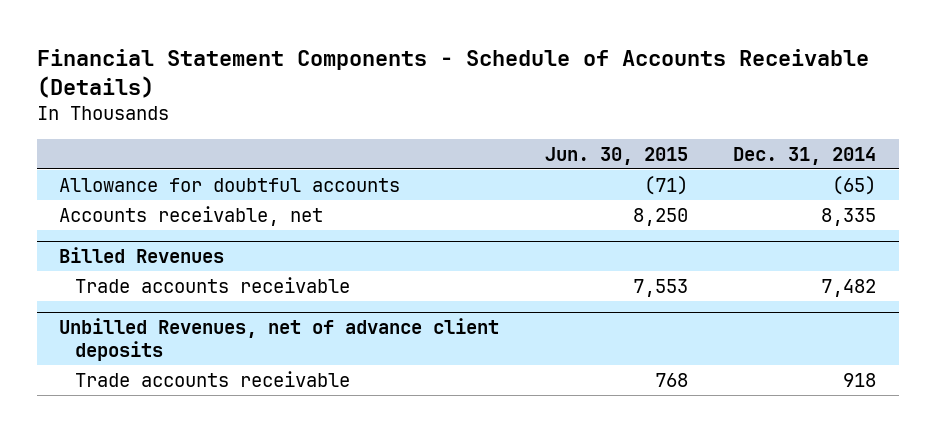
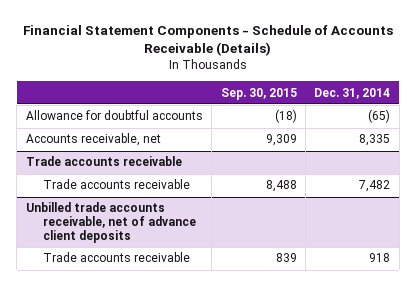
- | Jun. 30, 2015 | Dec. 31, 2014
+ | Sep. 30, 2015 | Dec. 31, 2014
- Billed Revenues
+ Trade accounts receivable
- Unbilled Revenues, net of advance client deposits
+ Unbilled trade accounts receivable, net of advance client deposits

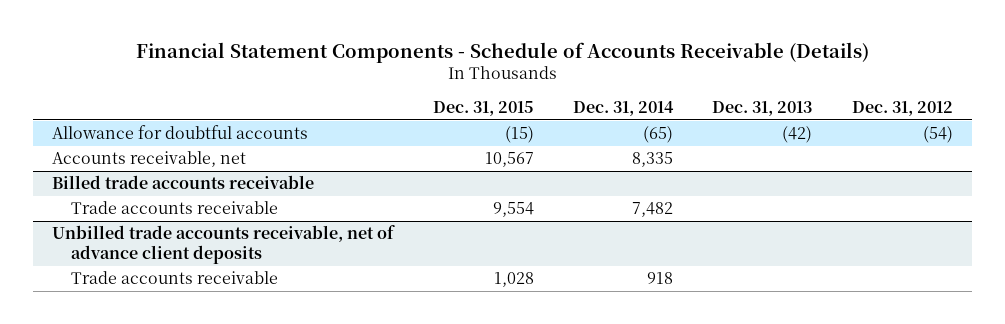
- | Sep. 30, 2015 | Dec. 31, 2014
+ | Dec. 31, 2015 | Dec. 31, 2014 | Dec. 31, 2013 | Dec. 31, 2012
- Trade accounts receivable
+ Billed trade accounts receivable

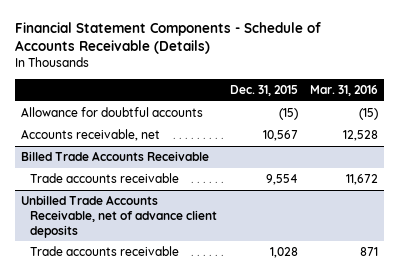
- | Dec. 31, 2015 | Dec. 31, 2014 | Dec. 31, 2013 | Dec. 31, 2012
+ | Dec. 31, 2015 | Mar. 31, 2016
- Billed trade accounts receivable
+ Billed Trade Accounts Receivable
- Unbilled trade accounts receivable, net of advance client deposits
+ Unbilled Trade Accounts Receivable, net of advance client deposits

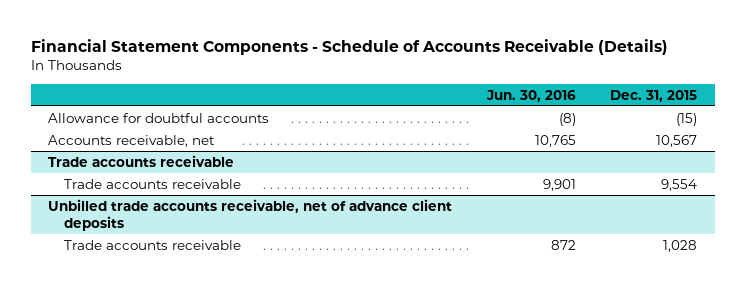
- | Dec. 31, 2015 | Mar. 31, 2016
+ | Jun. 30, 2016 | Dec. 31, 2015
- Billed Trade Accounts Receivable
+ Trade accounts receivable
- Unbilled Trade Accounts Receivable, net of advance client deposits
+ Unbilled trade accounts receivable, net of advance client deposits

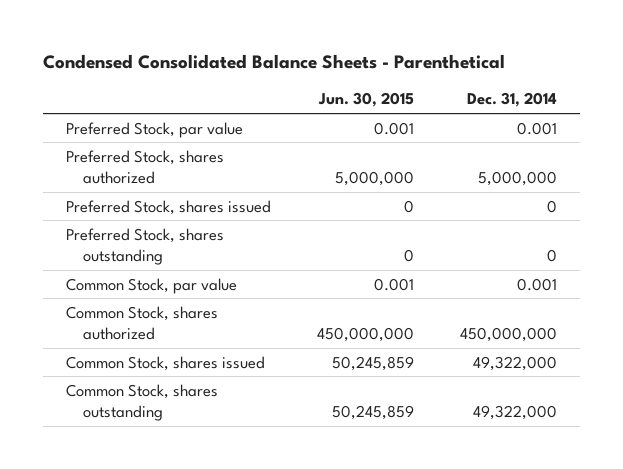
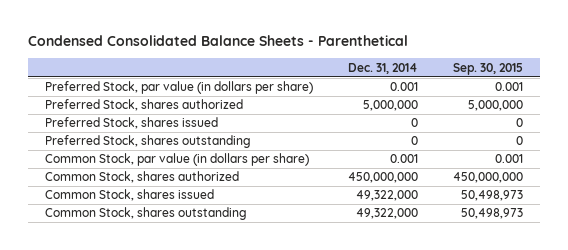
- | Jun. 30, 2015 | Dec. 31, 2014
+ | Dec. 31, 2014 | Sep. 30, 2015
- Preferred Stock, par value | 0.001 | 0.001
+ Preferred Stock, par value (in dollars per share) | 0.001 | 0.001
- Common Stock, par value | 0.001 | 0.001
+ Common Stock, par value (in dollars per share) | 0.001 | 0.001

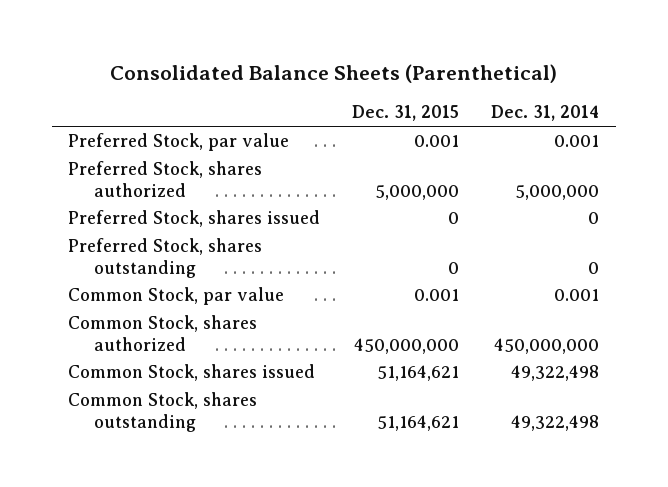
- Condensed Consolidated Balance Sheets - Parenthetical
+ Consolidated Balance Sheets (Parenthetical)
- | Dec. 31, 2014 | Sep. 30, 2015
+ | Dec. 31, 2015 | Dec. 31, 2014
- Preferred Stock, par value (in dollars per share) | 0.001 | 0.001
+ Preferred Stock, par value | 0.001 | 0.001
- Common Stock, par value (in dollars per share) | 0.001 | 0.001
+ Common Stock, par value | 0.001 | 0.001
- Common Stock, shares issued | 49,322,000 | 50,498,973
- Common Stock, shares outstanding | 49,322,000 | 50,498,973
+ Common Stock, shares issued | 51,164,621 | 49,322,498
+ Common Stock, shares outstanding | 51,164,621 | 49,322,498

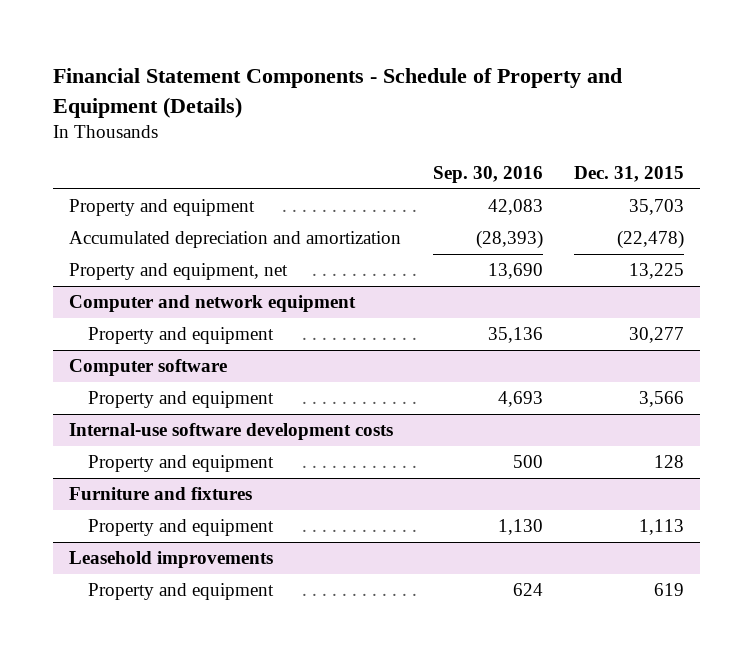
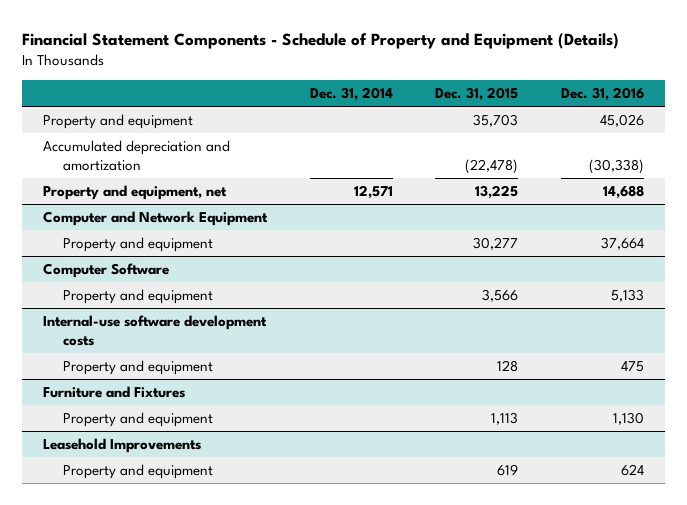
- | Sep. 30, 2016 | Dec. 31, 2015
+ | Dec. 31, 2014 | Dec. 31, 2015 | Dec. 31, 2016
- Computer and network equipment
+ Computer and Network Equipment
- Computer software
+ Computer Software
- Furniture and fixtures
+ Furniture and Fixtures
- Leasehold improvements
+ Leasehold Improvements

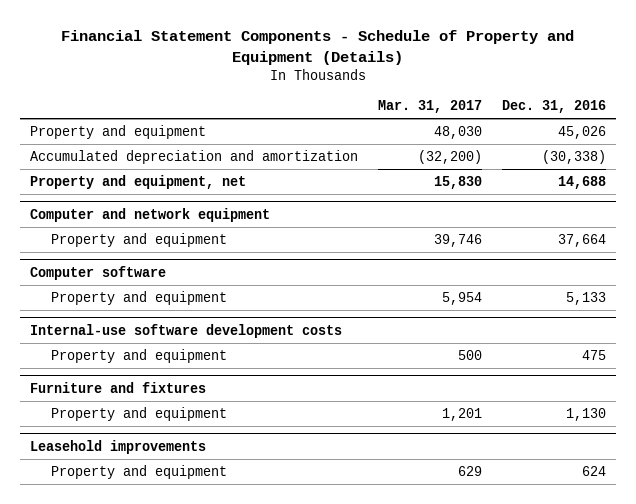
- | Dec. 31, 2014 | Dec. 31, 2015 | Dec. 31, 2016
+ | Mar. 31, 2017 | Dec. 31, 2016
- Computer and Network Equipment
+ Computer and network equipment
- Computer Software
+ Computer software
- Furniture and Fixtures
+ Furniture and fixtures
- Leasehold Improvements
+ Leasehold improvements

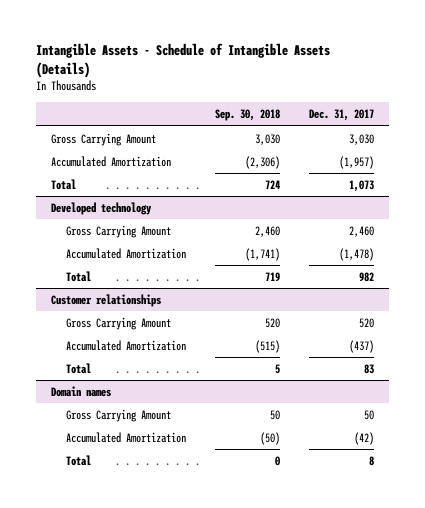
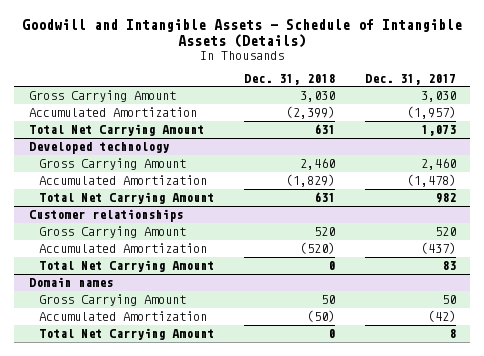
- Intangible Assets - Schedule of Intangible Assets (Details)
+ Goodwill and Intangible Assets - Schedule of Intangible Assets (Details)
- | Sep. 30, 2018 | Dec. 31, 2017
+ | Dec. 31, 2018 | Dec. 31, 2017
- Total | 724 | 1,073
+ Total Net Carrying Amount | 631 | 1,073
@ Developed technology
- Total | 719 | 982
+ Total Net Carrying Amount | 631 | 982
@ Customer relationships
- Total | 5 | 83
+ Total Net Carrying Amount | 0 | 83
@ Domain names
- Total | 0 | 8
+ Total Net Carrying Amount | 0 | 8

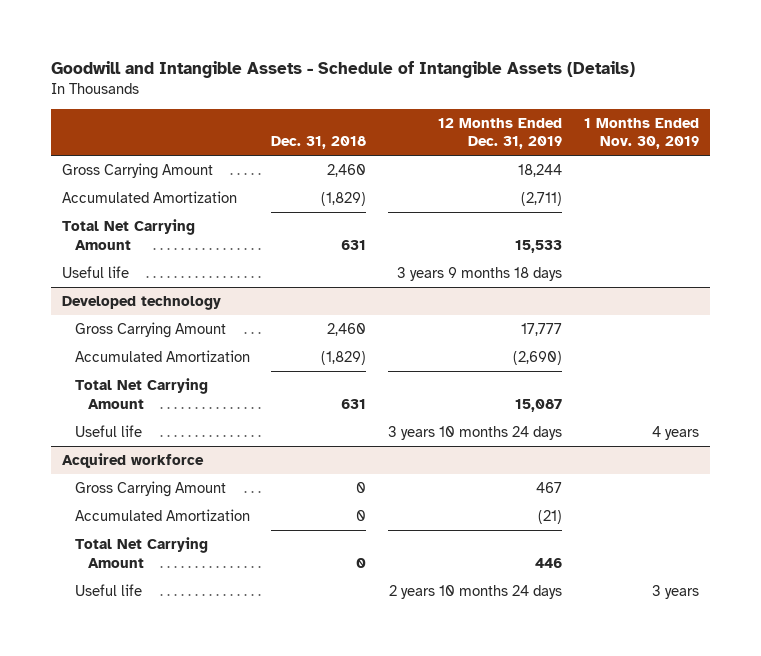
- | Dec. 31, 2018 | Dec. 31, 2017
+ | Dec. 31, 2018 | 12 Months Ended Dec. 31, 2019 | 1 Months Ended Nov. 30, 2019
- Gross Carrying Amount | 3,030 | 3,030
- Accumulated Amortization | (2,399) | (1,957)
+ Gross Carrying Amount | 2,460 | 18,244 |
+ Accumulated Amortization | (1,829) | (2,711) |
+ Useful life | | 3 years 9 months 18 days |
- Customer relationships
- Gross Carrying Amount | 520 | 520
- Accumulated Amortization | (520) | (437)
- Total Net Carrying Amount | 0 | 83
- Domain names
- Gross Carrying Amount | 50 | 50
- Accumulated Amortization | (50) | (42)
@ Developed technology
+ Useful life | | 3 years 10 months 24 days | 4 years
+ Acquired workforce
+ Gross Carrying Amount | 0 | 467 |
+ Accumulated Amortization | 0 | (21) |
+ Useful life | | 2 years 10 months 24 days | 3 years

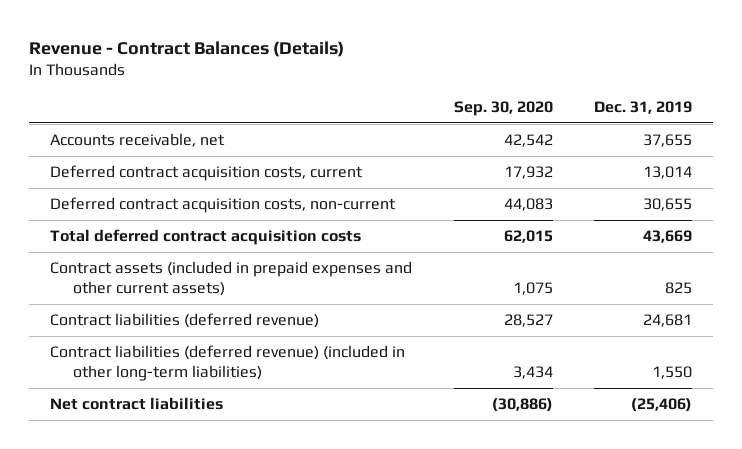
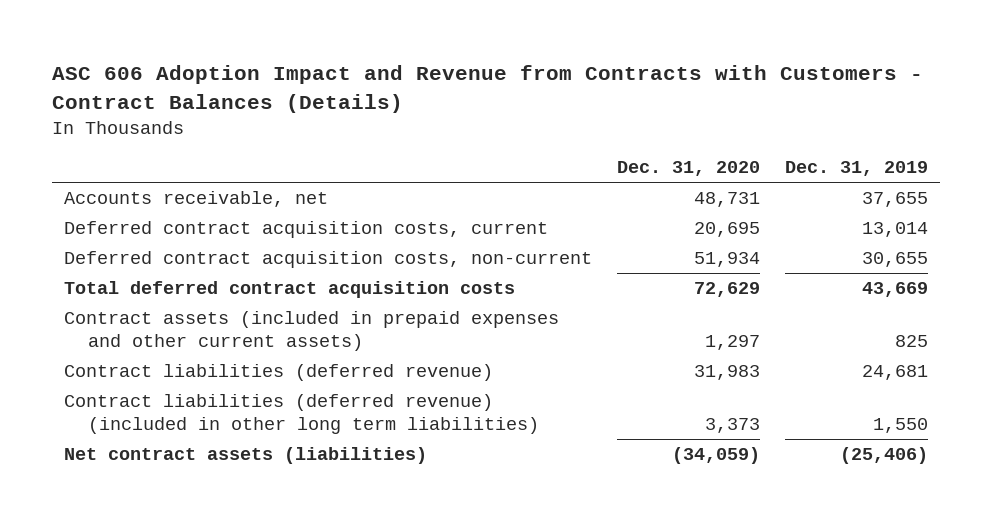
- Revenue - Contract Balances (Details)
+ ASC 606 Adoption Impact and Revenue from Contracts with Customers - Contract Balances (Details)
- | Sep. 30, 2020 | Dec. 31, 2019
+ | Dec. 31, 2020 | Dec. 31, 2019
- Contract liabilities (deferred revenue) (included in other long-term liabilities) | 3,434 | 1,550
- Net contract liabilities | (30,886) | (25,406)
+ Contract liabilities (deferred revenue) (included in other long term liabilities) | 3,373 | 1,550
+ Net contract assets (liabilities) | (34,059) | (25,406)

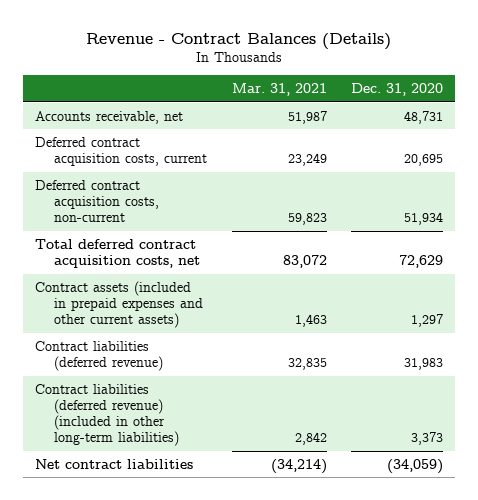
- ASC 606 Adoption Impact and Revenue from Contracts with Customers - Contract Balances (Details)
+ Revenue - Contract Balances (Details)
- | Dec. 31, 2020 | Dec. 31, 2019
+ | Mar. 31, 2021 | Dec. 31, 2020
- Total deferred contract acquisition costs | 72,629 | 43,669
+ Total deferred contract acquisition costs, net | 83,072 | 72,629
- Contract liabilities (deferred revenue) (included in other long term liabilities) | 3,373 | 1,550
- Net contract assets (liabilities) | (34,059) | (25,406)
+ Contract liabilities (deferred revenue) (included in other long-term liabilities) | 2,842 | 3,373
+ Net contract liabilities | (34,214) | (34,059)

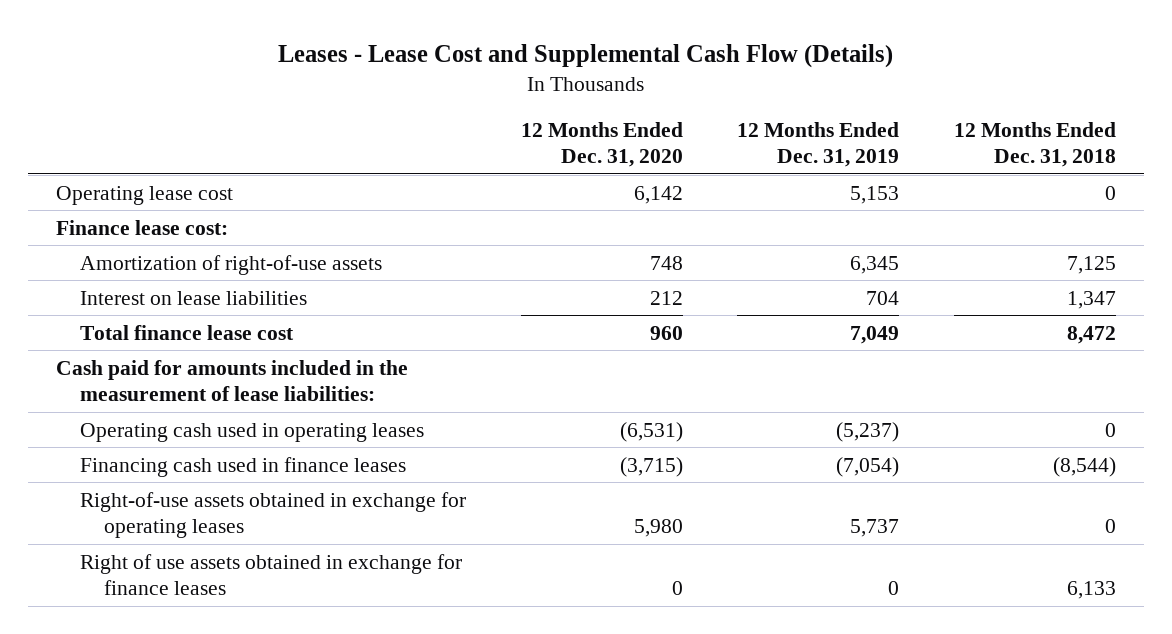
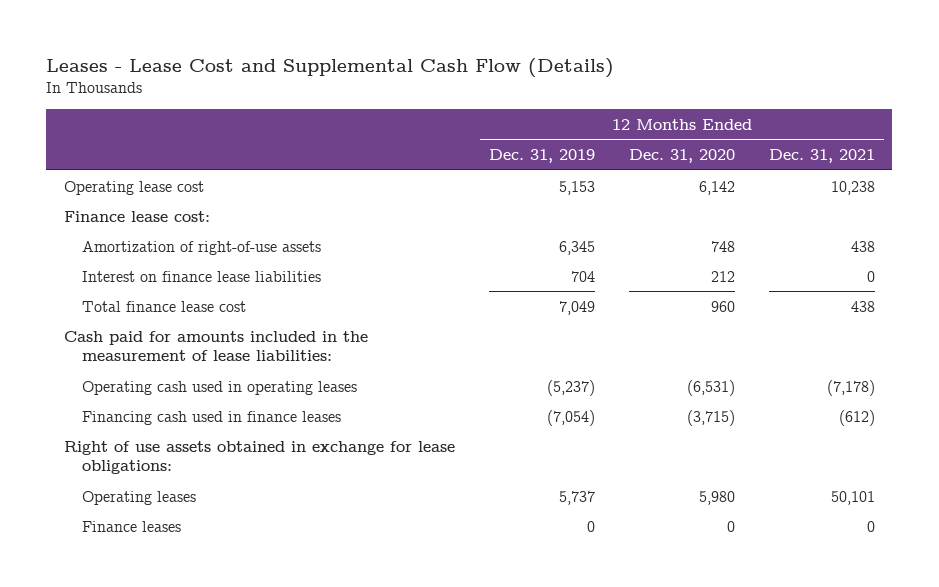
- | 12 Months Ended Dec. 31, 2020 | 12 Months Ended Dec. 31, 2019 | 12 Months Ended Dec. 31, 2018
+ | 12 Months Ended Dec. 31, 2019 | 12 Months Ended Dec. 31, 2020 | 12 Months Ended Dec. 31, 2021
- Interest on lease liabilities | 212 | 704 | 1,347
+ Interest on finance lease liabilities | 704 | 212 | 0
- Right-of-use assets obtained in exchange for operating leases | 5,980 | 5,737 | 0
- Right of use assets obtained in exchange for finance leases | 0 | 0 | 6,133
+ Right of use assets obtained in exchange for lease obligations:
+ Operating leases | 5,737 | 5,980 | 50,101
+ Finance leases | 0 | 0 | 0

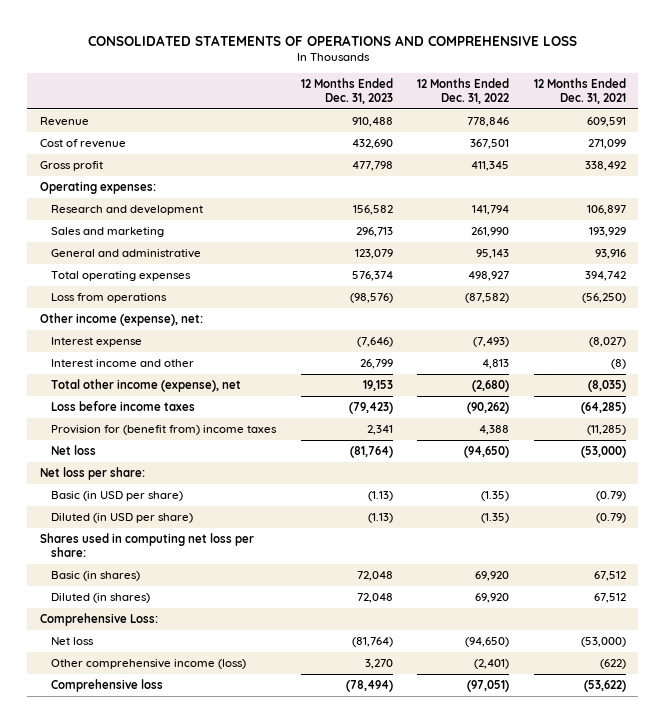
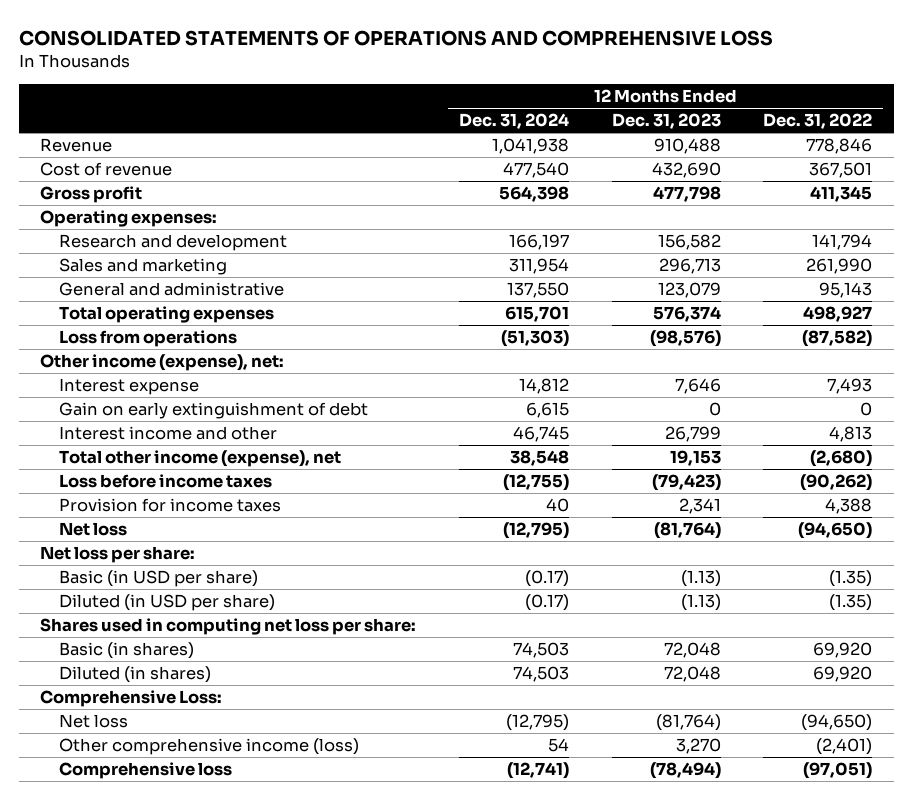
- | 12 Months Ended Dec. 31, 2023 | 12 Months Ended Dec. 31, 2022 | 12 Months Ended Dec. 31, 2021
+ | 12 Months Ended Dec. 31, 2024 | 12 Months Ended Dec. 31, 2023 | 12 Months Ended Dec. 31, 2022
- Interest expense | (7,646) | (7,493) | (8,027)
+ Interest expense | 14,812 | 7,646 | 7,493
+ Gain on early extinguishment of debt | 6,615 | 0 | 0
- Provision for (benefit from) income taxes | 2,341 | 4,388 | (11,285)
+ Provision for income taxes | 40 | 2,341 | 4,388

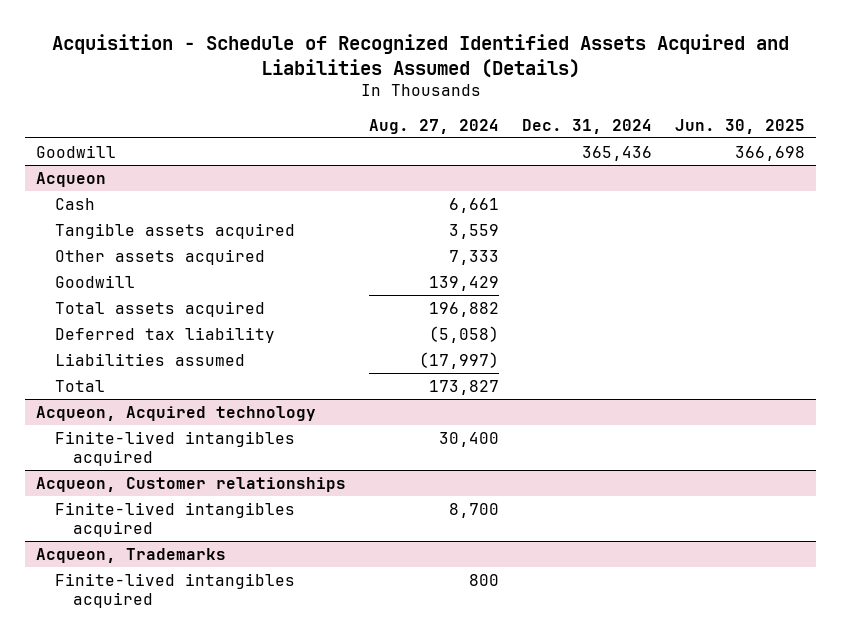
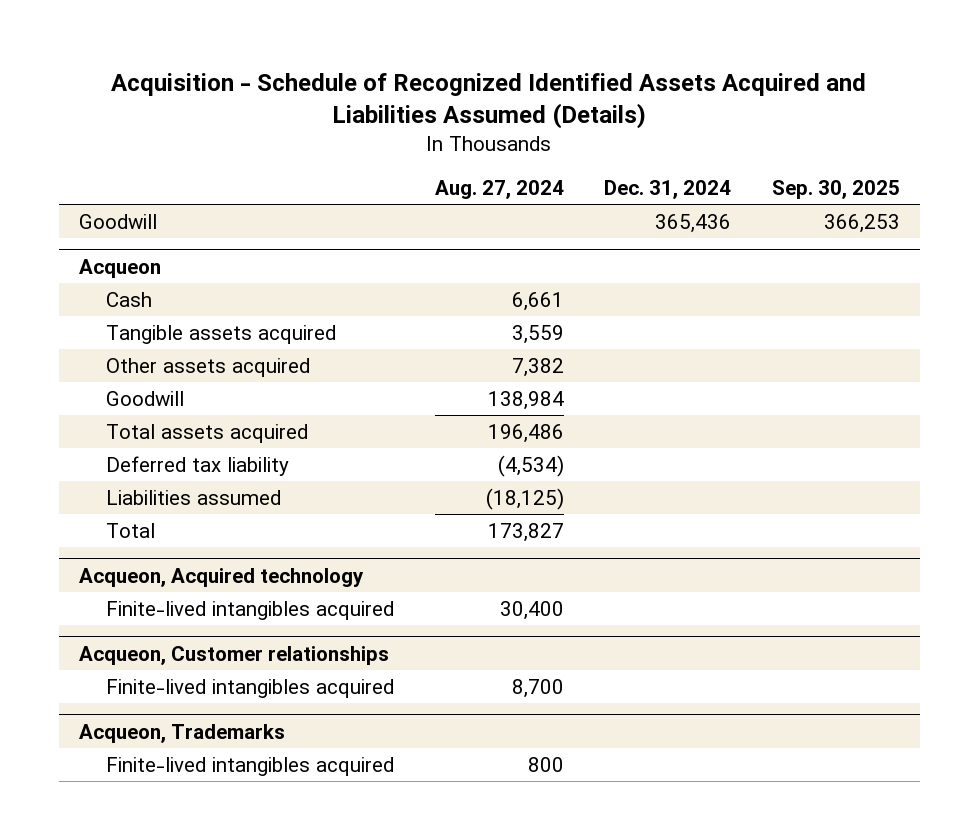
- | Aug. 27, 2024 | Dec. 31, 2024 | Jun. 30, 2025
+ | Aug. 27, 2024 | Dec. 31, 2024 | Sep. 30, 2025
@ Acqueon
- Other assets acquired | 7,333 | |
- Goodwill | 139,429 | |
- Total assets acquired | 196,882 | |
- Deferred tax liability | (5,058) | |
- Liabilities assumed | (17,997) | |
+ Other assets acquired | 7,382 | |
+ Goodwill | 138,984 | |
+ Total assets acquired | 196,486 | |
+ Deferred tax liability | (4,534) | |
+ Liabilities assumed | (18,125) | |

